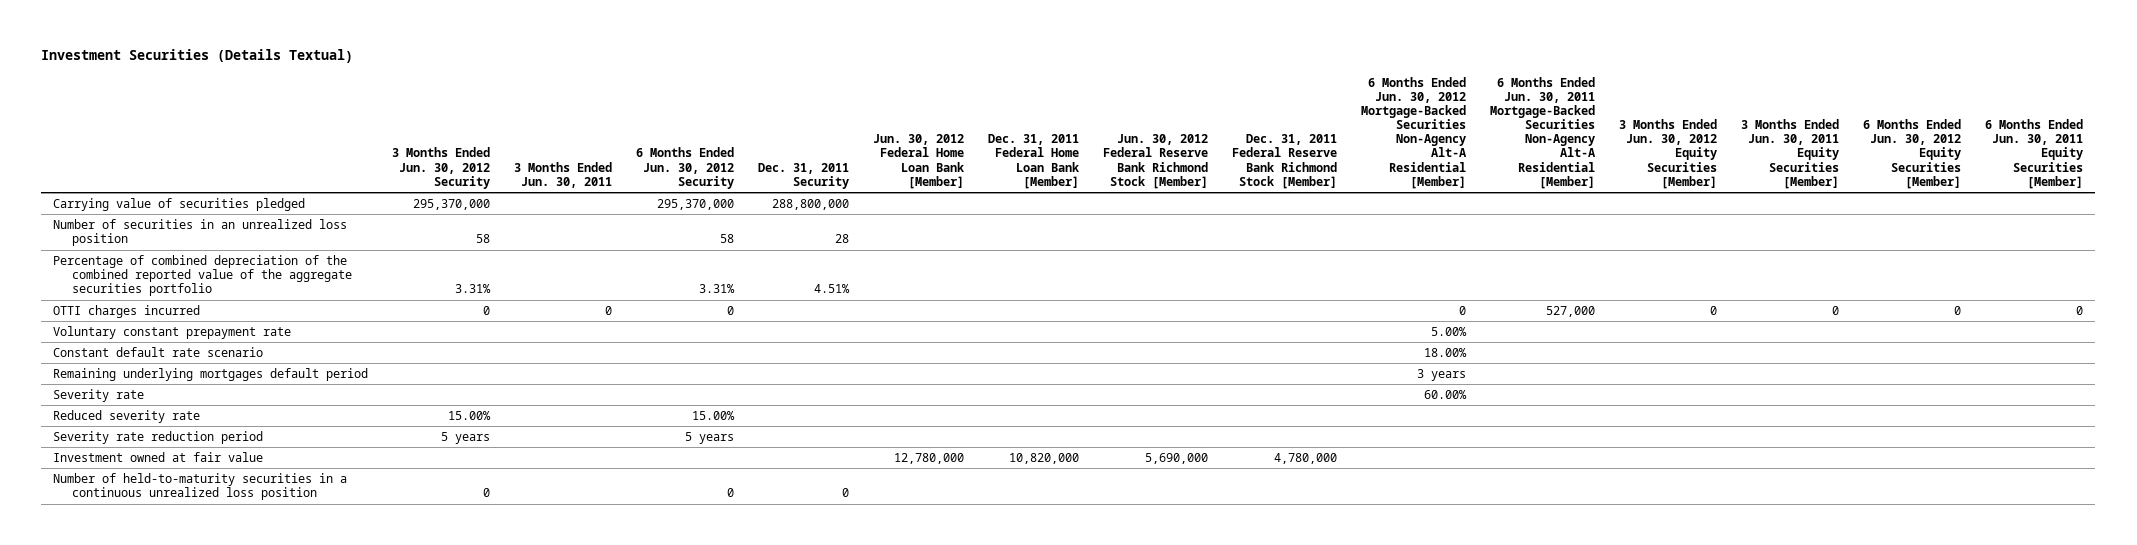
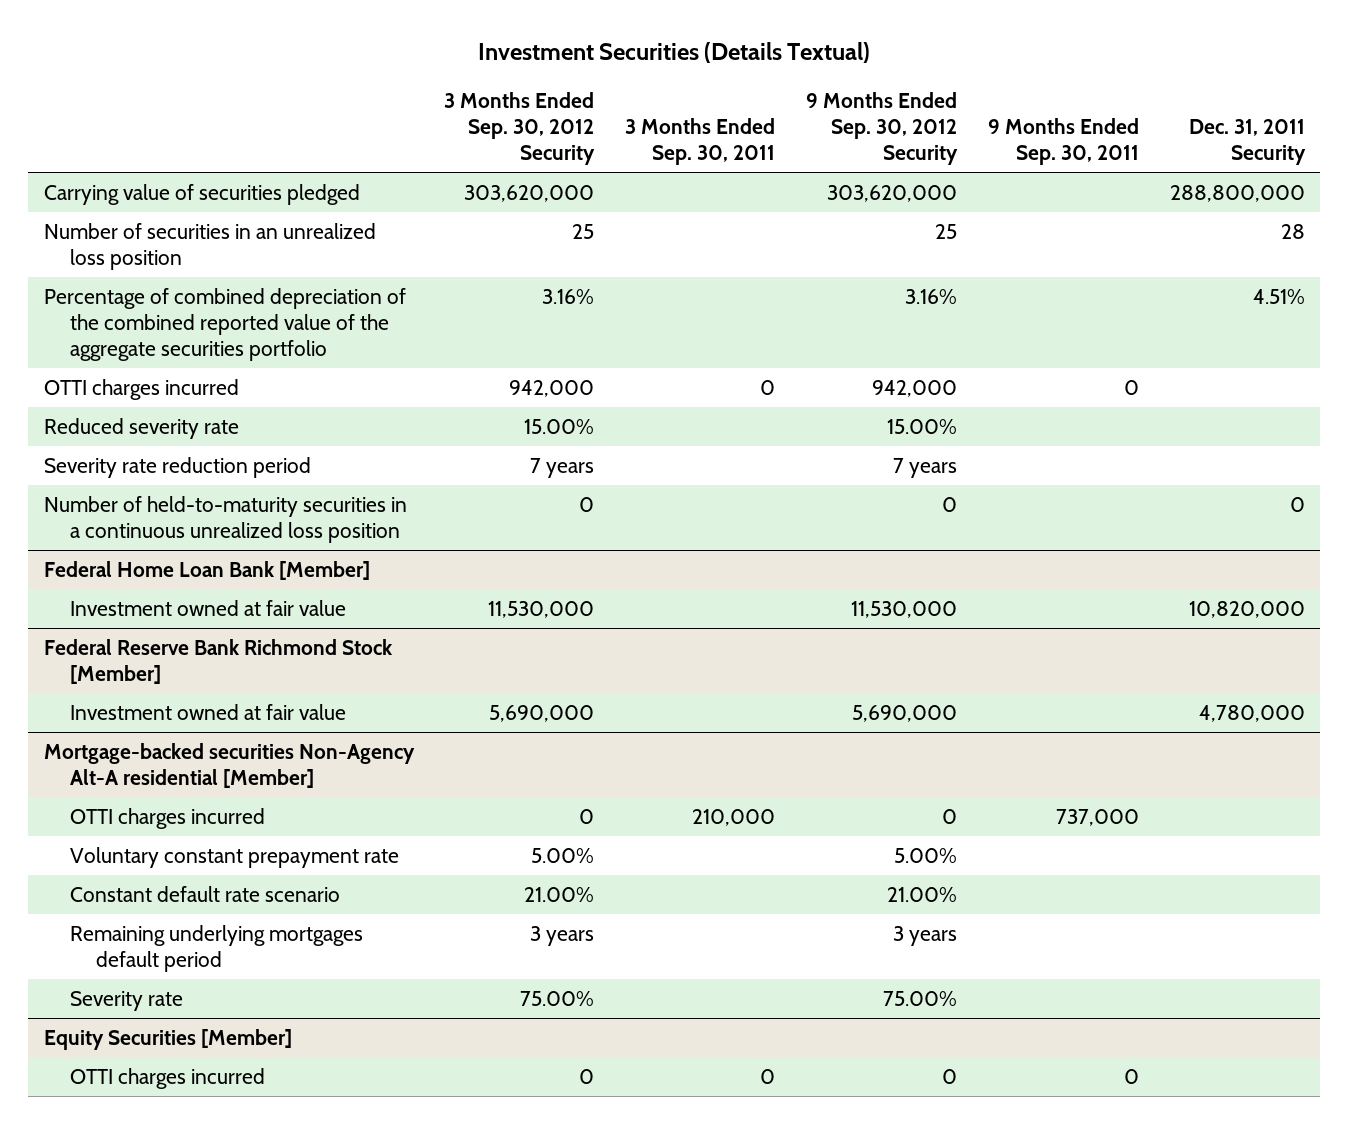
- | 3 Months Ended Jun. 30, 2012 Security | 3 Months Ended Jun. 30, 2011 | 6 Months Ended Jun. 30, 2012 Security | Dec. 31, 2011 Security | Jun. 30, 2012 Federal Home Loan Bank [Member] | Dec. 31, 2011 Federal Home Loan Bank [Member] | Jun. 30, 2012 Federal Reserve Bank Richmond Stock [Member] | Dec. 31, 2011 Federal Reserve Bank Richmond Stock [Member] | 6 Months Ended Jun. 30, 2012 Mortgage-Backed Securities Non-Agency Alt-A Residential [Member] | 6 Months Ended Jun. 30, 2011 Mortgage-Backed Securities Non-Agency Alt-A Residential [Member] | 3 Months Ended Jun. 30, 2012 Equity Securities [Member] | 3 Months Ended Jun. 30, 2011 Equity Securities [Member] | 6 Months Ended Jun. 30, 2012 Equity Securities [Member] | 6 Months Ended Jun. 30, 2011 Equity Securities [Member]
+ | 3 Months Ended Sep. 30, 2012 Security | 3 Months Ended Sep. 30, 2011 | 9 Months Ended Sep. 30, 2012 Security | 9 Months Ended Sep. 30, 2011 | Dec. 31, 2011 Security
- Voluntary constant prepayment rate | | | | | | | | | 5.00% | | | | |
- Constant default rate scenario | | | | | | | | | 18.00% | | | | |
- Remaining underlying mortgages default period | | | | | | | | | 3 years | | | | |
- Severity rate | | | | | | | | | 60.00% | | | | |
- Investment owned at fair value | | | | | 12,780,000 | 10,820,000 | 5,690,000 | 4,780,000 | | | | | |
+ Federal Home Loan Bank [Member]
+ Investment owned at fair value | 11,530,000 | | 11,530,000 | | 10,820,000
+ Federal Reserve Bank Richmond Stock [Member]
+ Investment owned at fair value | 5,690,000 | | 5,690,000 | | 4,780,000
+ Mortgage-backed securities Non-Agency Alt-A residential [Member]
+ OTTI charges incurred | 0 | 210,000 | 0 | 737,000 |
+ Voluntary constant prepayment rate | 5.00% | | 5.00% | |
+ Constant default rate scenario | 21.00% | | 21.00% | |
+ Remaining underlying mortgages default period | 3 years | | 3 years | |
+ Severity rate | 75.00% | | 75.00% | |
+ Equity Securities [Member]
+ OTTI charges incurred | 0 | 0 | 0 | 0 |

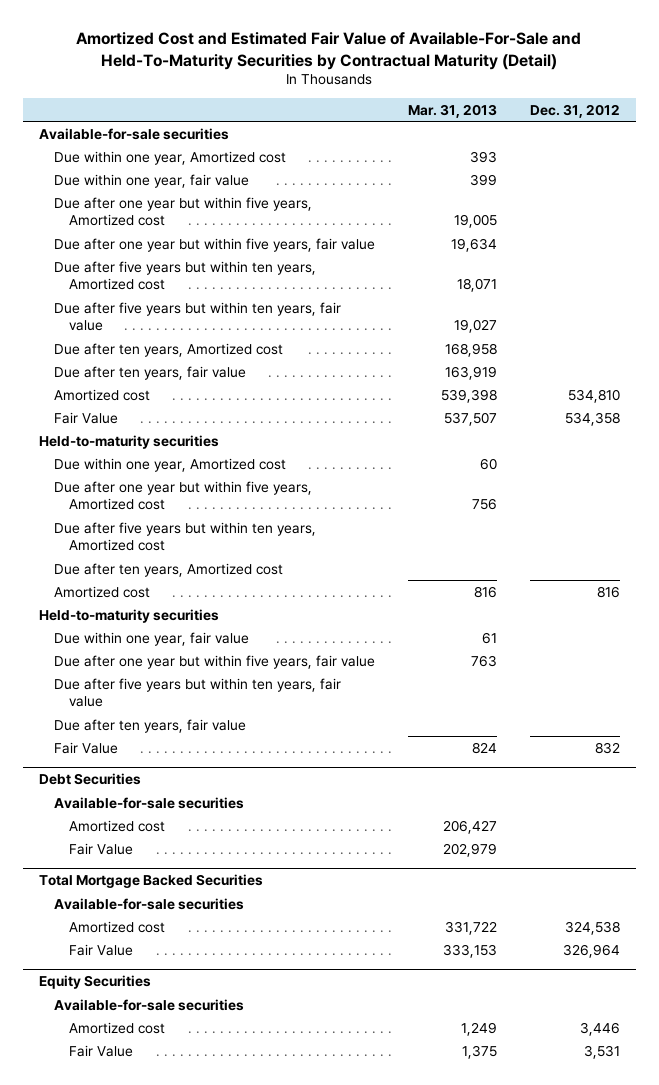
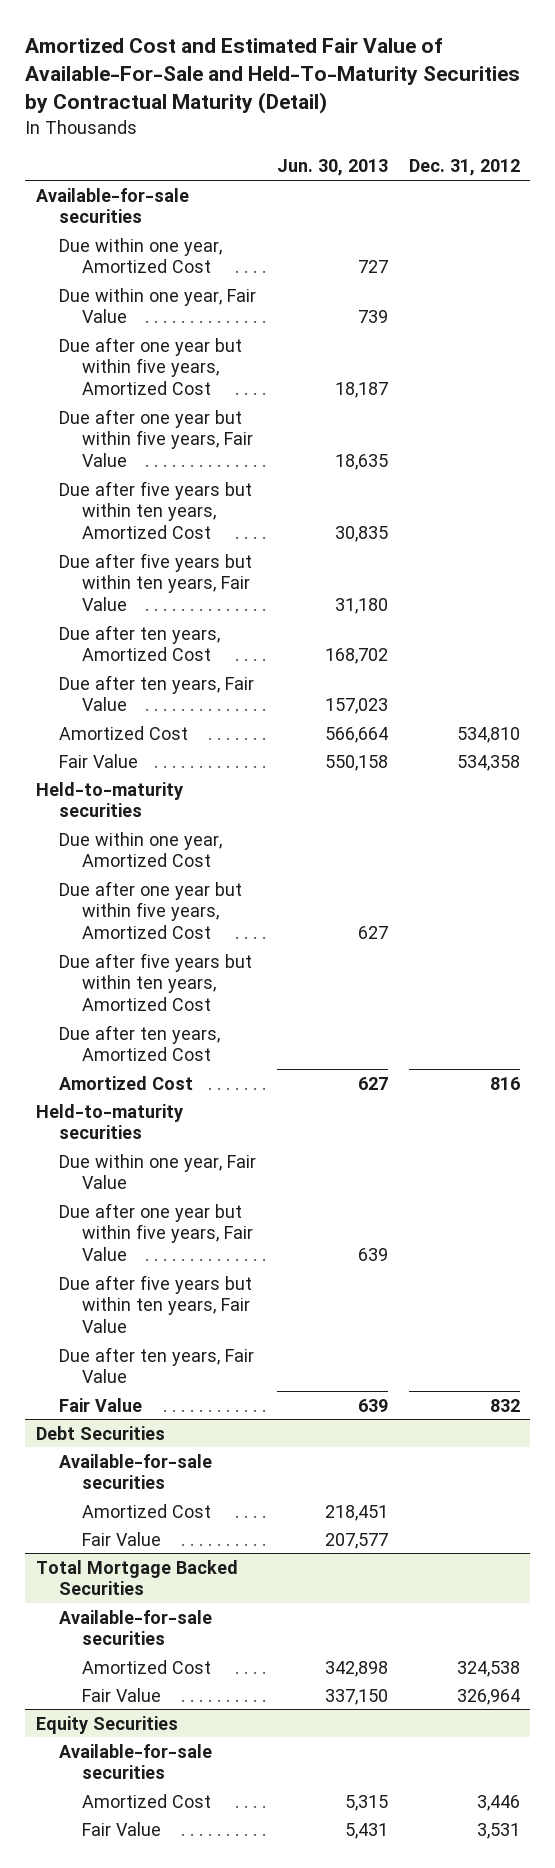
- | Mar. 31, 2013 | Dec. 31, 2012
+ | Jun. 30, 2013 | Dec. 31, 2012
- Due within one year, Amortized cost | 393 |
- Due within one year, fair value | 399 |
- Due after one year but within five years, Amortized cost | 19,005 |
- Due after one year but within five years, fair value | 19,634 |
- Due after five years but within ten years, Amortized cost | 18,071 |
- Due after five years but within ten years, fair value | 19,027 |
- Due after ten years, Amortized cost | 168,958 |
- Due after ten years, fair value | 163,919 |
- Amortized cost | 539,398 | 534,810
+ Due within one year, Amortized Cost | 727 |
+ Due within one year, Fair Value | 739 |
+ Due after one year but within five years, Amortized Cost | 18,187 |
+ Due after one year but within five years, Fair Value | 18,635 |
+ Due after five years but within ten years, Amortized Cost | 30,835 |
+ Due after five years but within ten years, Fair Value | 31,180 |
+ Due after ten years, Amortized Cost | 168,702 |
+ Due after ten years, Fair Value | 157,023 |
+ Amortized Cost | 566,664 | 534,810
- Due within one year, Amortized cost | 60 |
- Due after one year but within five years, Amortized cost | 756 |
- Due after five years but within ten years, Amortized cost
- Due after ten years, Amortized cost
- Amortized cost | 816 | 816
+ Due within one year, Amortized Cost
+ Due after one year but within five years, Amortized Cost | 627 |
+ Due after five years but within ten years, Amortized Cost
+ Due after ten years, Amortized Cost
+ Amortized Cost | 627 | 816
- Due within one year, fair value | 61 |
- Due after one year but within five years, fair value | 763 |
- Due after five years but within ten years, fair value
- Due after ten years, fair value
+ Due within one year, Fair Value
+ Due after one year but within five years, Fair Value | 639 |
+ Due after five years but within ten years, Fair Value
+ Due after ten years, Fair Value
@ Debt Securities
- Amortized cost | 206,427 |
+ Amortized Cost | 218,451 |
@ Total Mortgage Backed Securities
- Amortized cost | 331,722 | 324,538
+ Amortized Cost | 342,898 | 324,538
@ Equity Securities
- Amortized cost | 1,249 | 3,446
+ Amortized Cost | 5,315 | 3,446

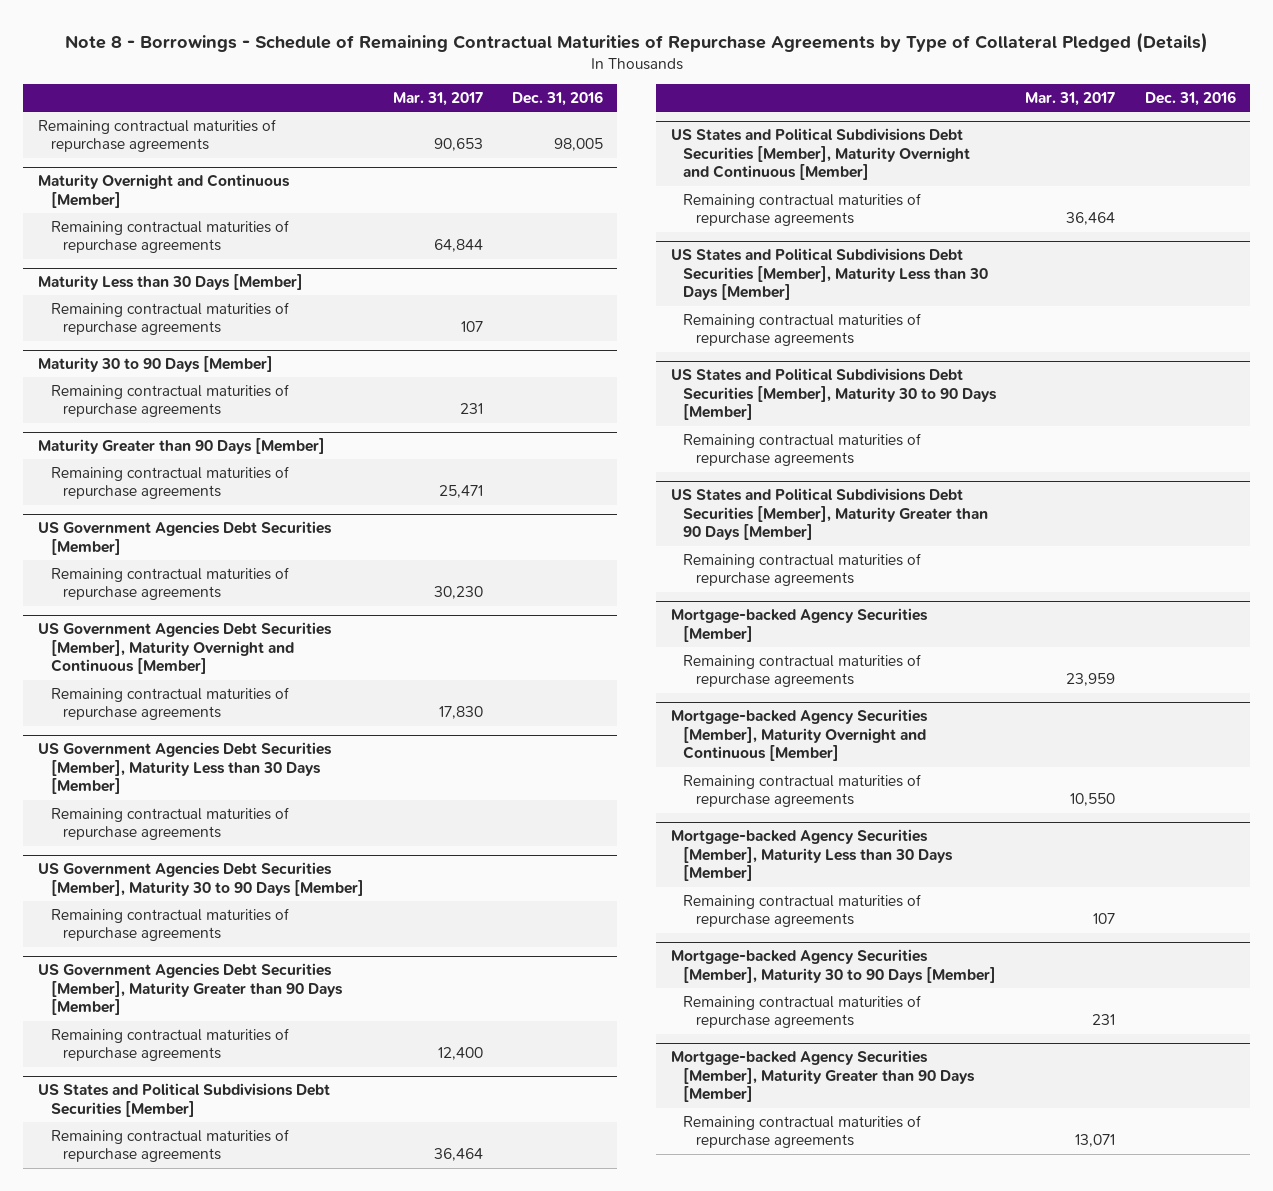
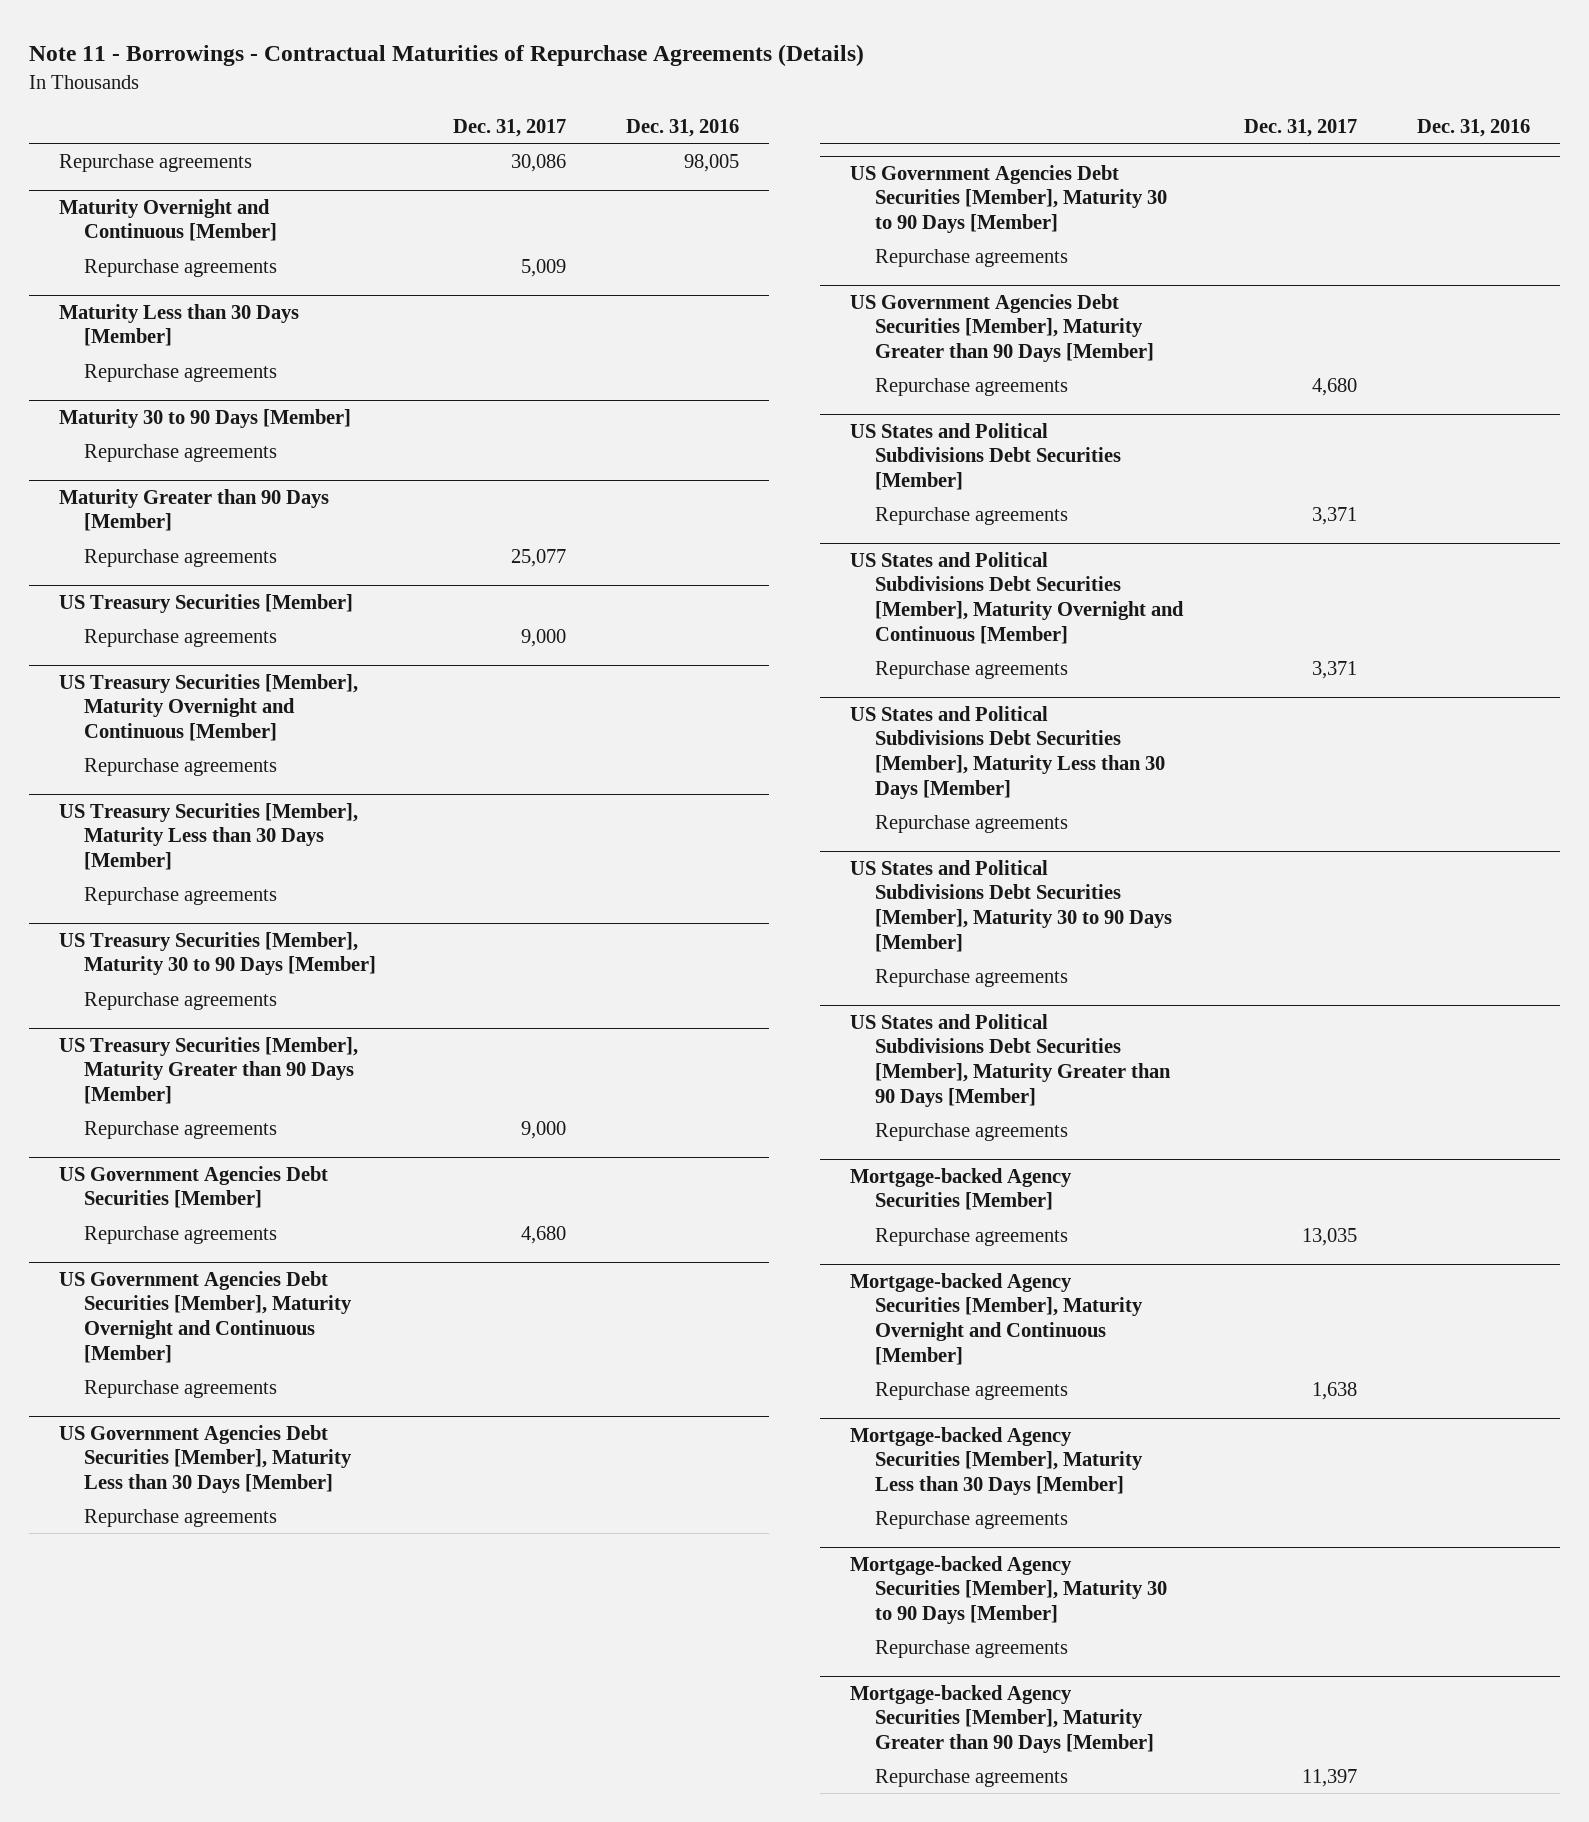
- Note 8 - Borrowings - Schedule of Remaining Contractual Maturities of Repurchase Agreements by Type of Collateral Pledged (Details)
+ Note 11 - Borrowings - Contractual Maturities of Repurchase Agreements (Details)
- | Mar. 31, 2017 | Dec. 31, 2016
+ | Dec. 31, 2017 | Dec. 31, 2016
- Remaining contractual maturities of repurchase agreements | 90,653 | 98,005
+ Repurchase agreements | 30,086 | 98,005
@ Maturity Overnight and Continuous [Member]
- Remaining contractual maturities of repurchase agreements | 64,844 |
+ Repurchase agreements | 5,009 |
@ Maturity Less than 30 Days [Member]
- Remaining contractual maturities of repurchase agreements | 107 |
+ Repurchase agreements
@ Maturity 30 to 90 Days [Member]
- Remaining contractual maturities of repurchase agreements | 231 |
+ Repurchase agreements
@ Maturity Greater than 90 Days [Member]
- Remaining contractual maturities of repurchase agreements | 25,471 |
+ Repurchase agreements | 25,077 |
+ US Treasury Securities [Member]
+ Repurchase agreements | 9,000 |
+ US Treasury Securities [Member], Maturity Overnight and Continuous [Member]
+ Repurchase agreements
+ US Treasury Securities [Member], Maturity Less than 30 Days [Member]
+ Repurchase agreements
+ US Treasury Securities [Member], Maturity 30 to 90 Days [Member]
+ Repurchase agreements
+ US Treasury Securities [Member], Maturity Greater than 90 Days [Member]
+ Repurchase agreements | 9,000 |
@ US Government Agencies Debt Securities [Member]
- Remaining contractual maturities of repurchase agreements | 30,230 |
+ Repurchase agreements | 4,680 |
@ US Government Agencies Debt Securities [Member], Maturity Overnight and Continuous [Member]
- Remaining contractual maturities of repurchase agreements | 17,830 |
+ Repurchase agreements
@ US Government Agencies Debt Securities [Member], Maturity Less than 30 Days [Member]
- Remaining contractual maturities of repurchase agreements
+ Repurchase agreements
@ US Government Agencies Debt Securities [Member], Maturity 30 to 90 Days [Member]
- Remaining contractual maturities of repurchase agreements
+ Repurchase agreements
@ US Government Agencies Debt Securities [Member], Maturity Greater than 90 Days [Member]
- Remaining contractual maturities of repurchase agreements | 12,400 |
+ Repurchase agreements | 4,680 |
@ US States and Political Subdivisions Debt Securities [Member]
- Remaining contractual maturities of repurchase agreements | 36,464 |
+ Repurchase agreements | 3,371 |
@ US States and Political Subdivisions Debt Securities [Member], Maturity Overnight and Continuous [Member]
- Remaining contractual maturities of repurchase agreements | 36,464 |
+ Repurchase agreements | 3,371 |
@ US States and Political Subdivisions Debt Securities [Member], Maturity Less than 30 Days [Member]
- Remaining contractual maturities of repurchase agreements
+ Repurchase agreements
@ US States and Political Subdivisions Debt Securities [Member], Maturity 30 to 90 Days [Member]
- Remaining contractual maturities of repurchase agreements
+ Repurchase agreements
@ US States and Political Subdivisions Debt Securities [Member], Maturity Greater than 90 Days [Member]
- Remaining contractual maturities of repurchase agreements
+ Repurchase agreements
@ Mortgage-backed Agency Securities [Member]
- Remaining contractual maturities of repurchase agreements | 23,959 |
+ Repurchase agreements | 13,035 |
@ Mortgage-backed Agency Securities [Member], Maturity Overnight and Continuous [Member]
- Remaining contractual maturities of repurchase agreements | 10,550 |
+ Repurchase agreements | 1,638 |
@ Mortgage-backed Agency Securities [Member], Maturity Less than 30 Days [Member]
- Remaining contractual maturities of repurchase agreements | 107 |
+ Repurchase agreements
@ Mortgage-backed Agency Securities [Member], Maturity 30 to 90 Days [Member]
- Remaining contractual maturities of repurchase agreements | 231 |
+ Repurchase agreements
@ Mortgage-backed Agency Securities [Member], Maturity Greater than 90 Days [Member]
- Remaining contractual maturities of repurchase agreements | 13,071 |
+ Repurchase agreements | 11,397 |

